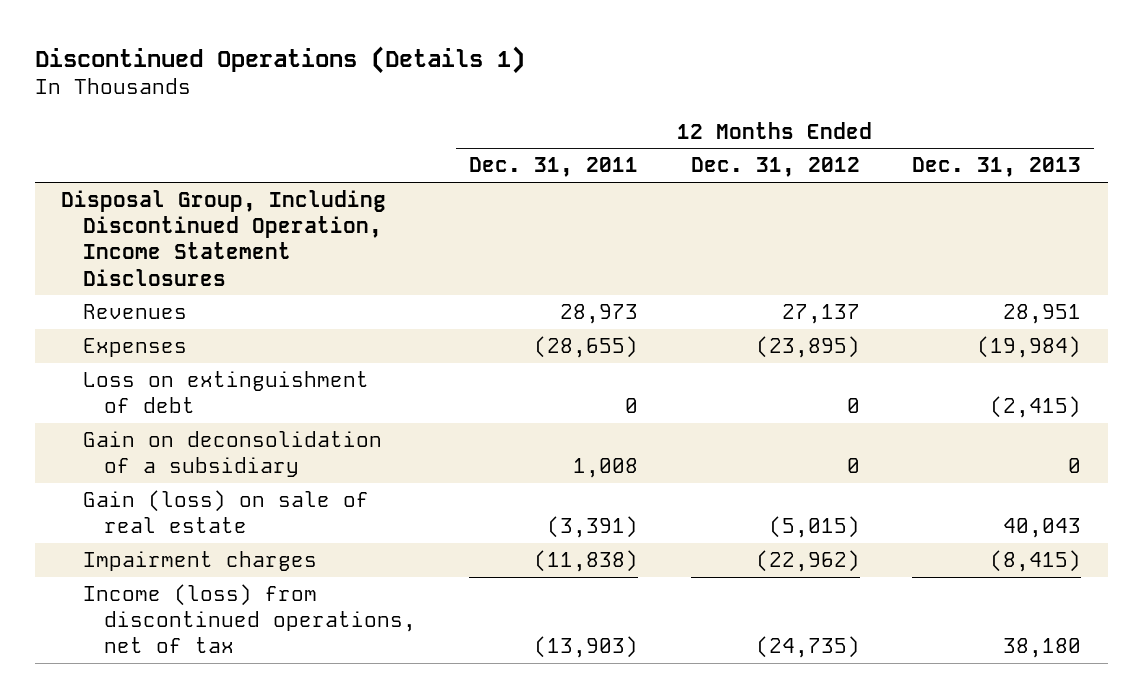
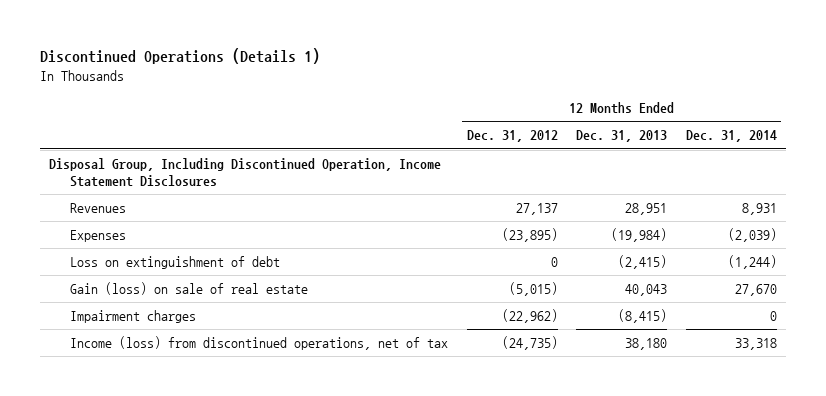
- | 12 Months Ended Dec. 31, 2011 | 12 Months Ended Dec. 31, 2012 | 12 Months Ended Dec. 31, 2013
+ | 12 Months Ended Dec. 31, 2012 | 12 Months Ended Dec. 31, 2013 | 12 Months Ended Dec. 31, 2014
- Gain on deconsolidation of a subsidiary | 1,008 | 0 | 0

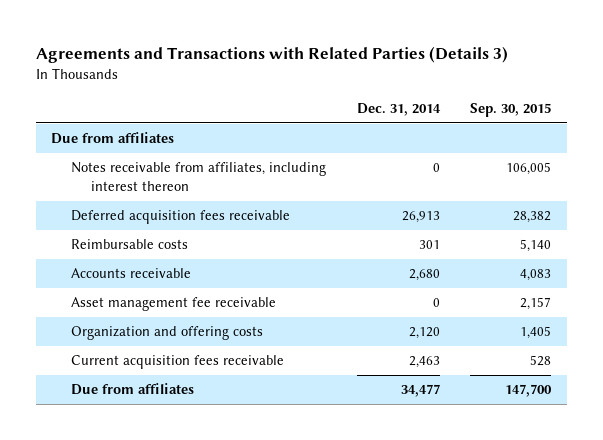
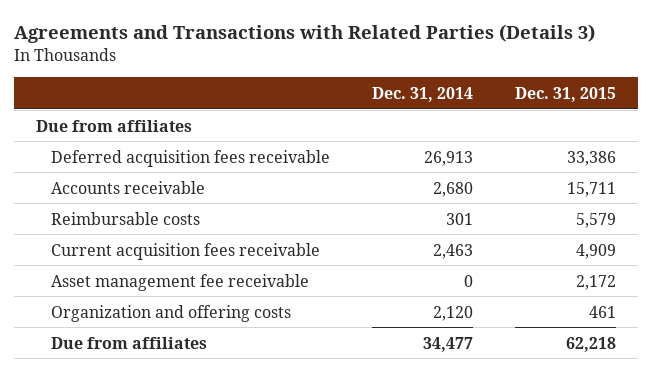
- | Dec. 31, 2014 | Sep. 30, 2015
+ | Dec. 31, 2014 | Dec. 31, 2015
- Notes receivable from affiliates, including interest thereon | 0 | 106,005
moved down: Reimbursable costs | 301 | 5,579
moved up: Current acquisition fees receivable | 2,463 | 4,909

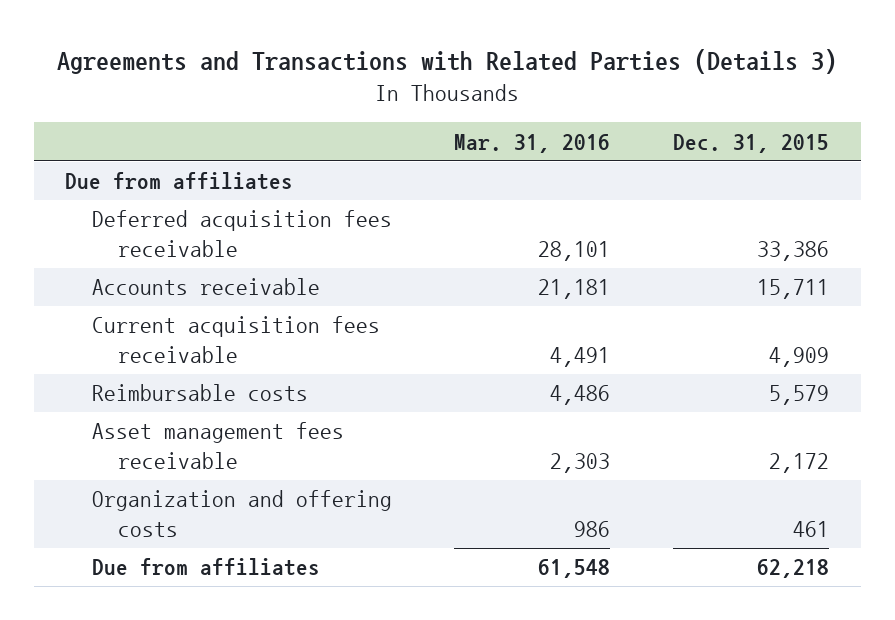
- | Dec. 31, 2014 | Dec. 31, 2015
+ | Mar. 31, 2016 | Dec. 31, 2015
- Asset management fee receivable | 0 | 2,172
moved down: Reimbursable costs | 4,486 | 5,579
+ Asset management fees receivable | 2,303 | 2,172

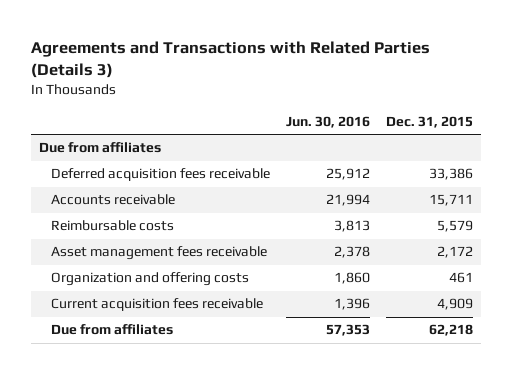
- | Mar. 31, 2016 | Dec. 31, 2015
+ | Jun. 30, 2016 | Dec. 31, 2015
moved down: Current acquisition fees receivable | 1,396 | 4,909

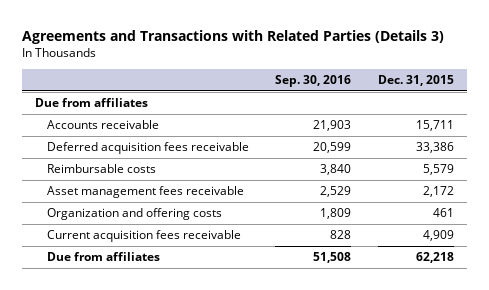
- | Jun. 30, 2016 | Dec. 31, 2015
+ | Sep. 30, 2016 | Dec. 31, 2015
moved down: Deferred acquisition fees receivable | 20,599 | 33,386

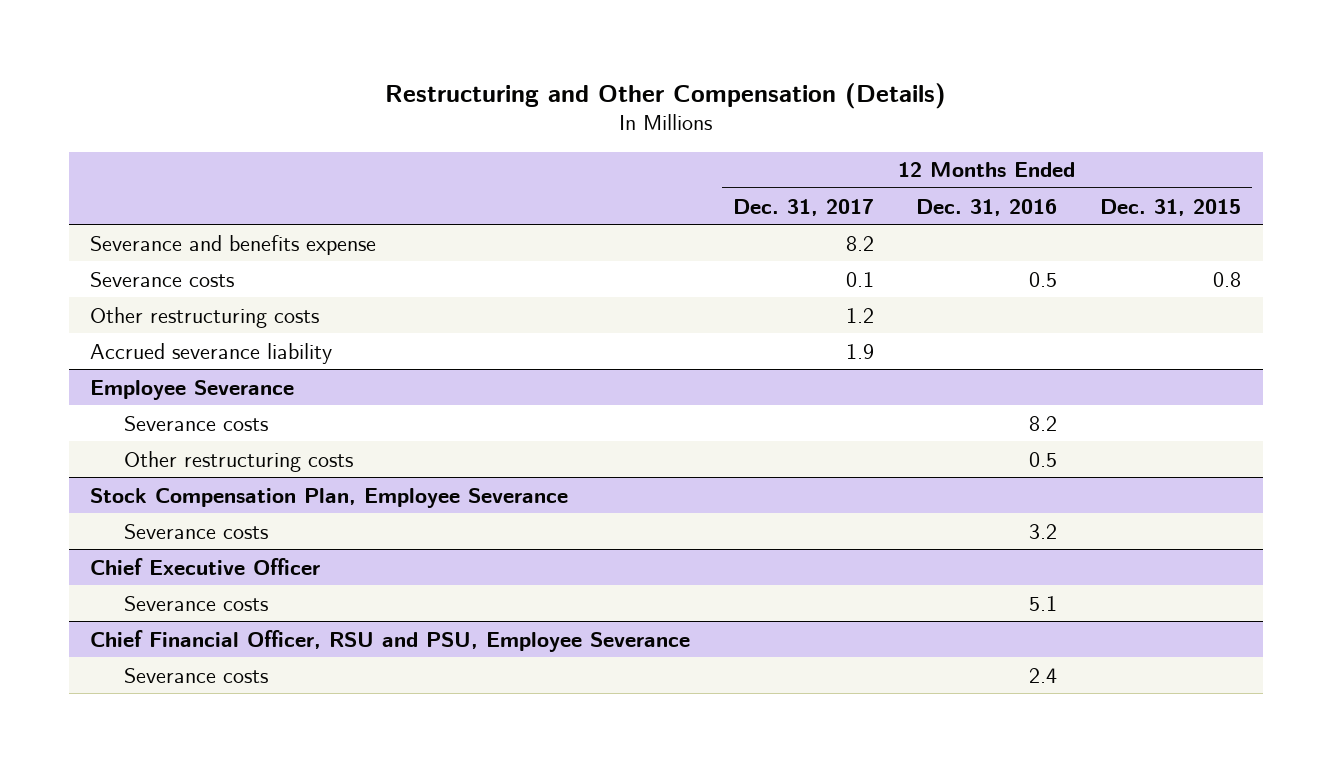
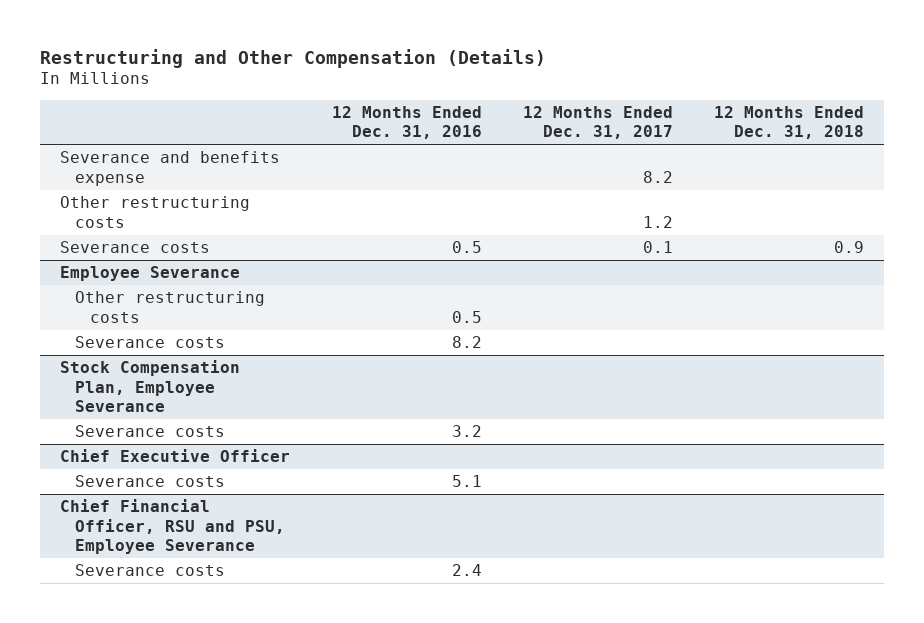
- | 12 Months Ended Dec. 31, 2017 | 12 Months Ended Dec. 31, 2016 | 12 Months Ended Dec. 31, 2015
+ | 12 Months Ended Dec. 31, 2016 | 12 Months Ended Dec. 31, 2017 | 12 Months Ended Dec. 31, 2018
- Accrued severance liability | 1.9 | |
moved down: Severance costs | 0.5 | 0.1 | 0.9
@ Employee Severance
moved down: Severance costs | 8.2 | |

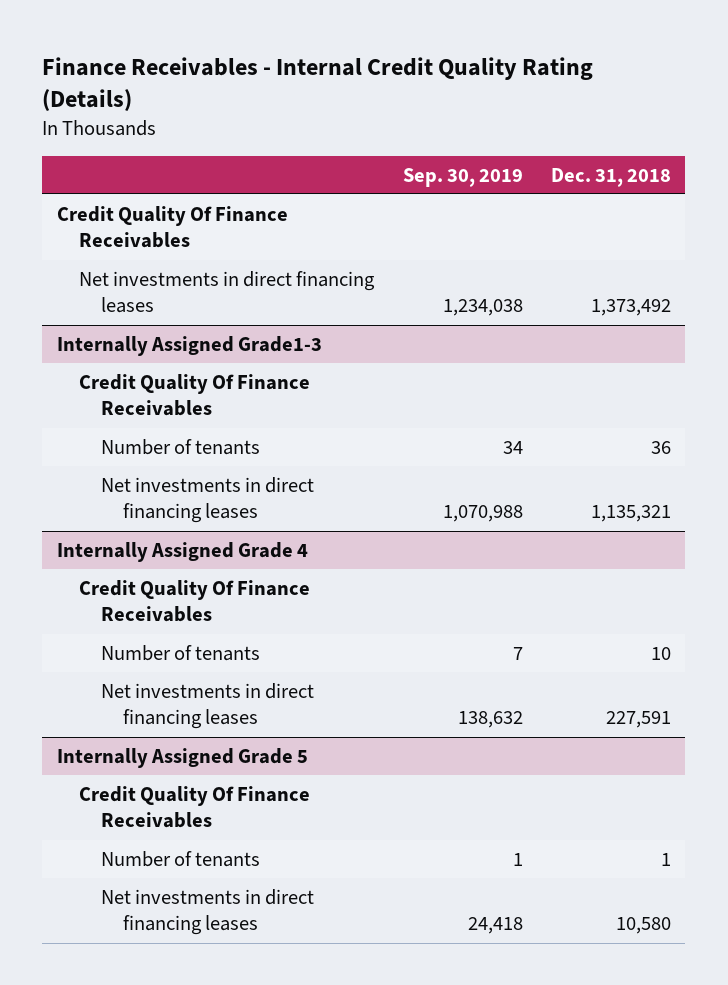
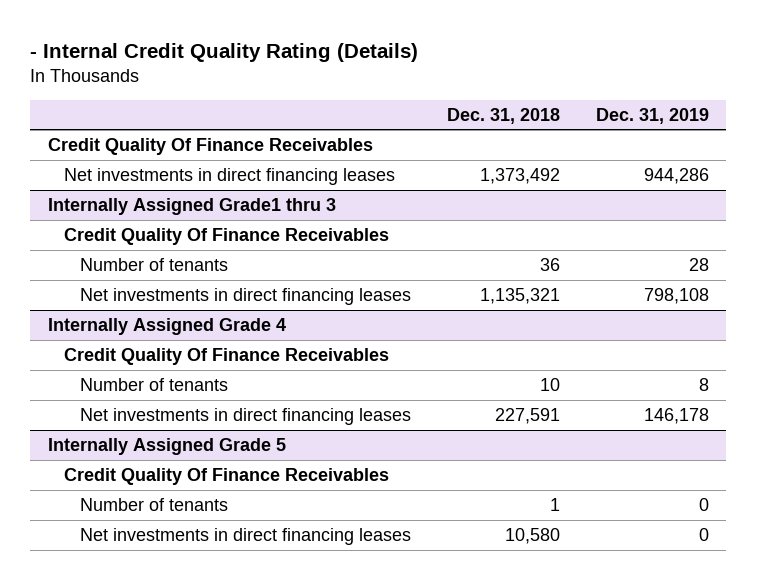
- Finance Receivables - Internal Credit Quality Rating (Details)
+ - Internal Credit Quality Rating (Details)
- | Sep. 30, 2019 | Dec. 31, 2018
+ | Dec. 31, 2018 | Dec. 31, 2019
- Internally Assigned Grade1-3
+ Internally Assigned Grade1 thru 3

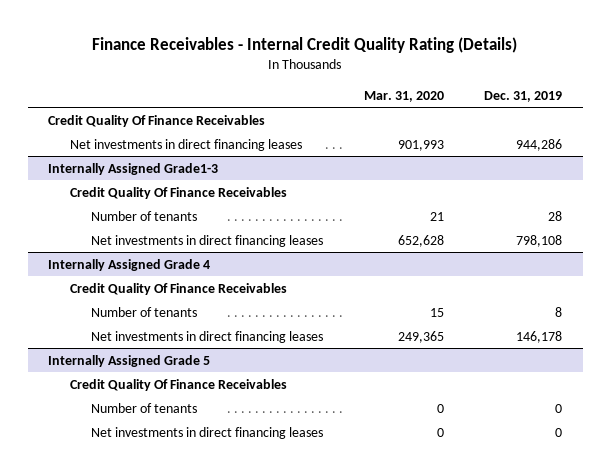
- - Internal Credit Quality Rating (Details)
+ Finance Receivables - Internal Credit Quality Rating (Details)
- | Dec. 31, 2018 | Dec. 31, 2019
+ | Mar. 31, 2020 | Dec. 31, 2019
- Internally Assigned Grade1 thru 3
+ Internally Assigned Grade1-3

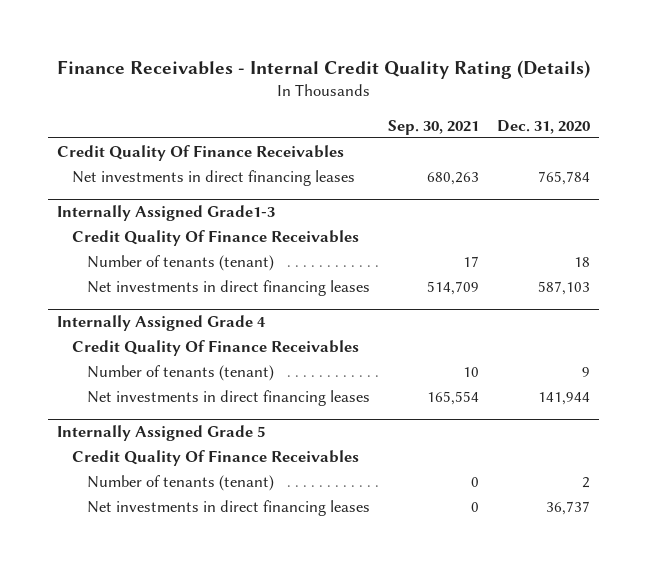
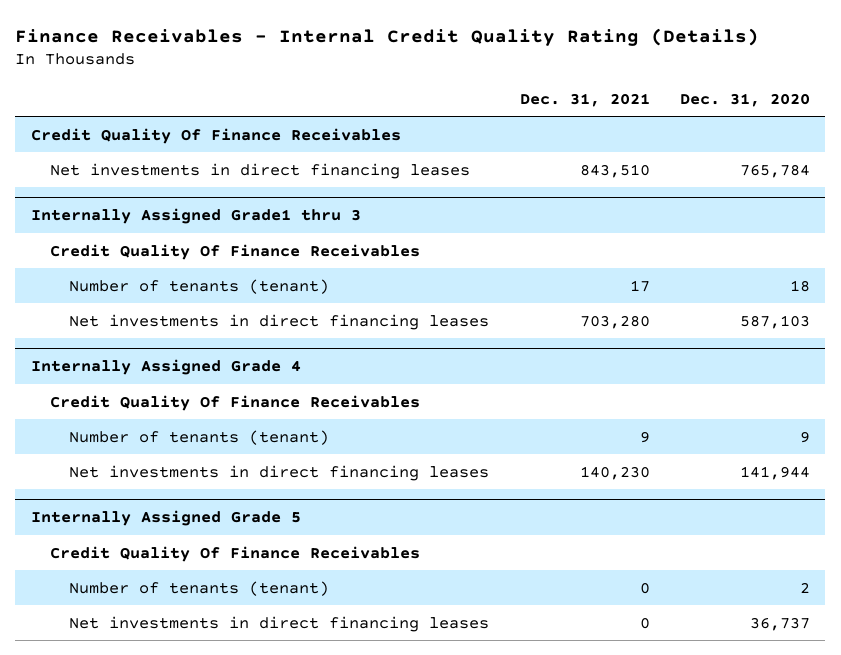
- | Sep. 30, 2021 | Dec. 31, 2020
+ | Dec. 31, 2021 | Dec. 31, 2020
- Internally Assigned Grade1-3
+ Internally Assigned Grade1 thru 3

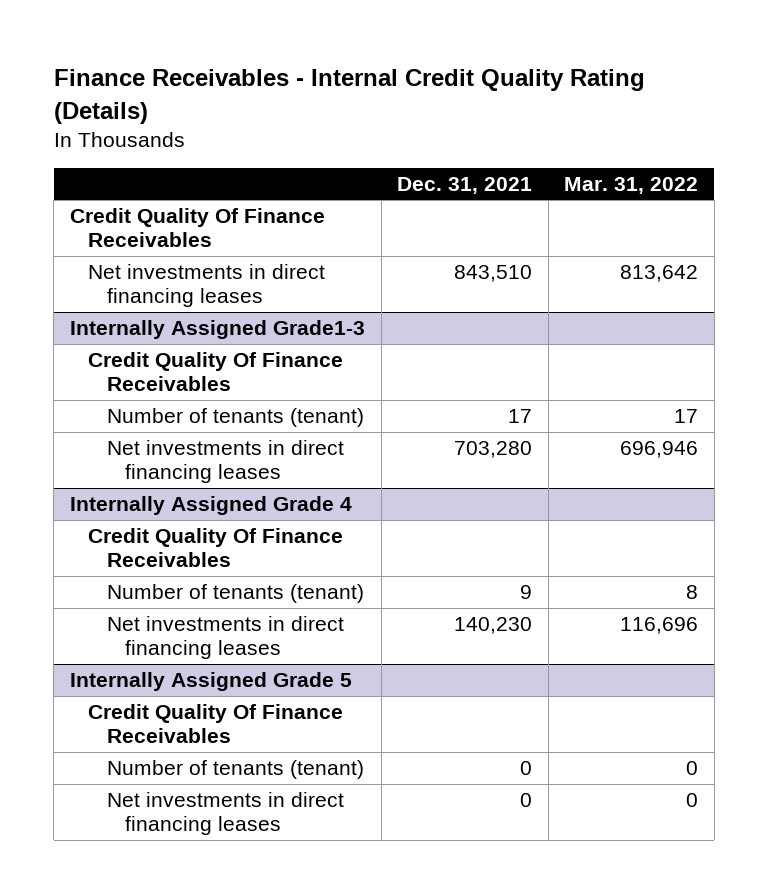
- | Dec. 31, 2021 | Dec. 31, 2020
+ | Dec. 31, 2021 | Mar. 31, 2022
- Internally Assigned Grade1 thru 3
+ Internally Assigned Grade1-3

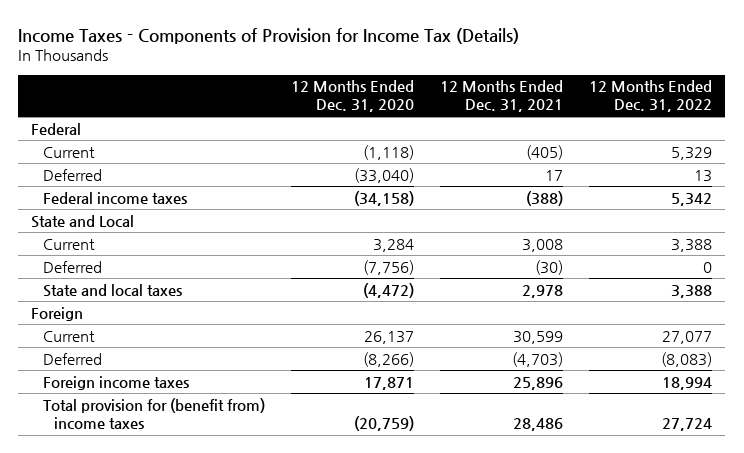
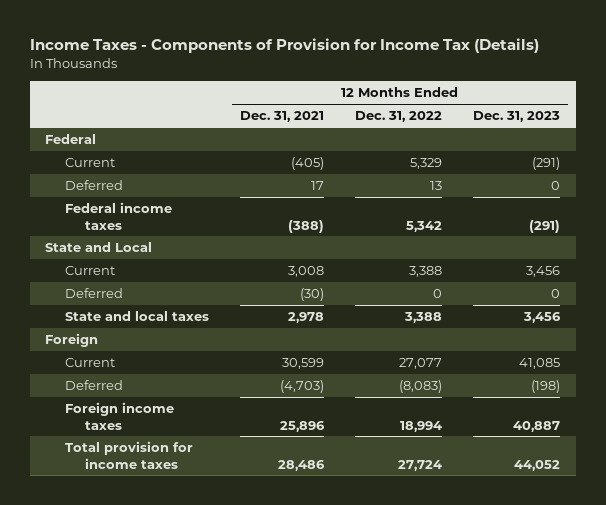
- | 12 Months Ended Dec. 31, 2020 | 12 Months Ended Dec. 31, 2021 | 12 Months Ended Dec. 31, 2022
+ | 12 Months Ended Dec. 31, 2021 | 12 Months Ended Dec. 31, 2022 | 12 Months Ended Dec. 31, 2023
- Total provision for (benefit from) income taxes | (20,759) | 28,486 | 27,724
+ Total provision for income taxes | 28,486 | 27,724 | 44,052

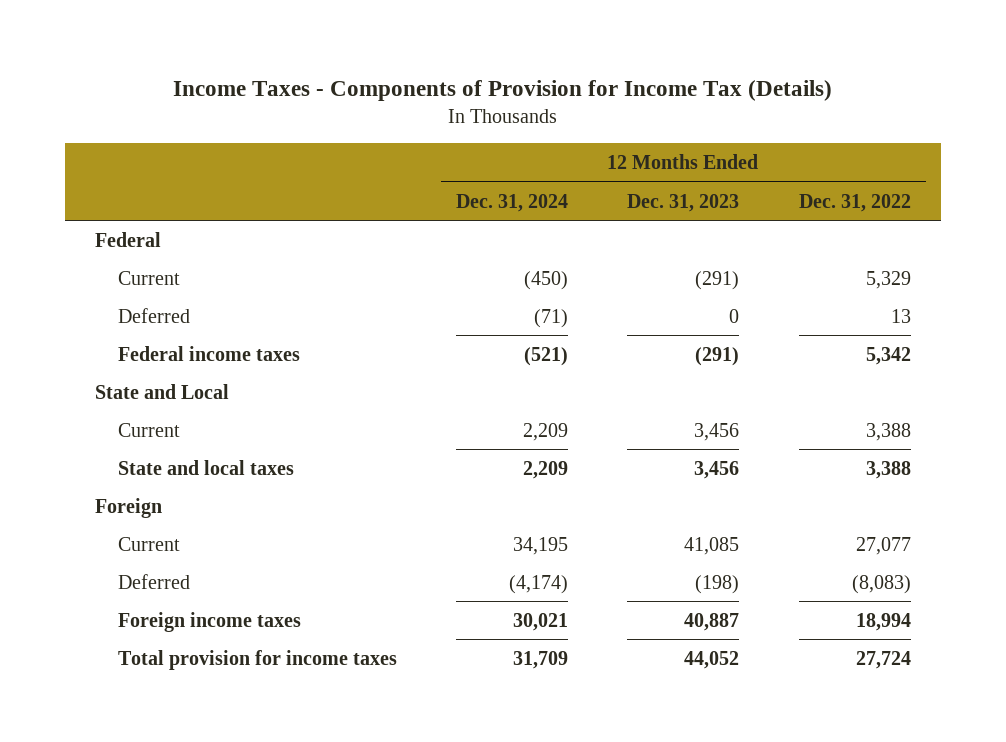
- | 12 Months Ended Dec. 31, 2021 | 12 Months Ended Dec. 31, 2022 | 12 Months Ended Dec. 31, 2023
+ | 12 Months Ended Dec. 31, 2024 | 12 Months Ended Dec. 31, 2023 | 12 Months Ended Dec. 31, 2022
- Deferred | (30) | 0 | 0

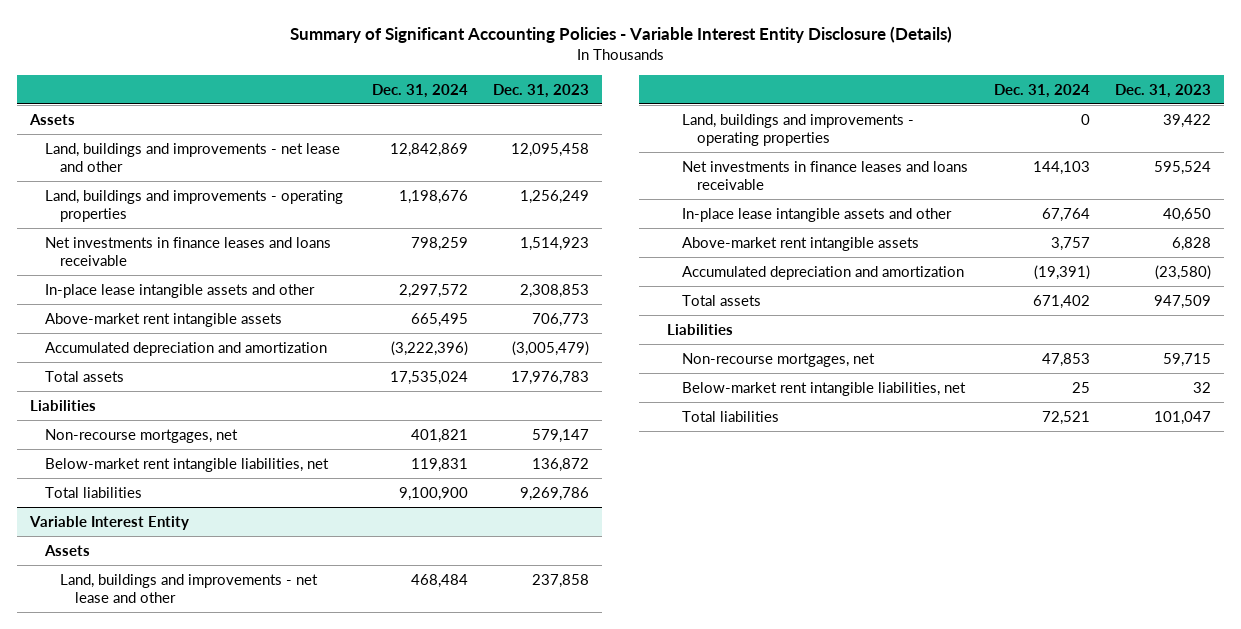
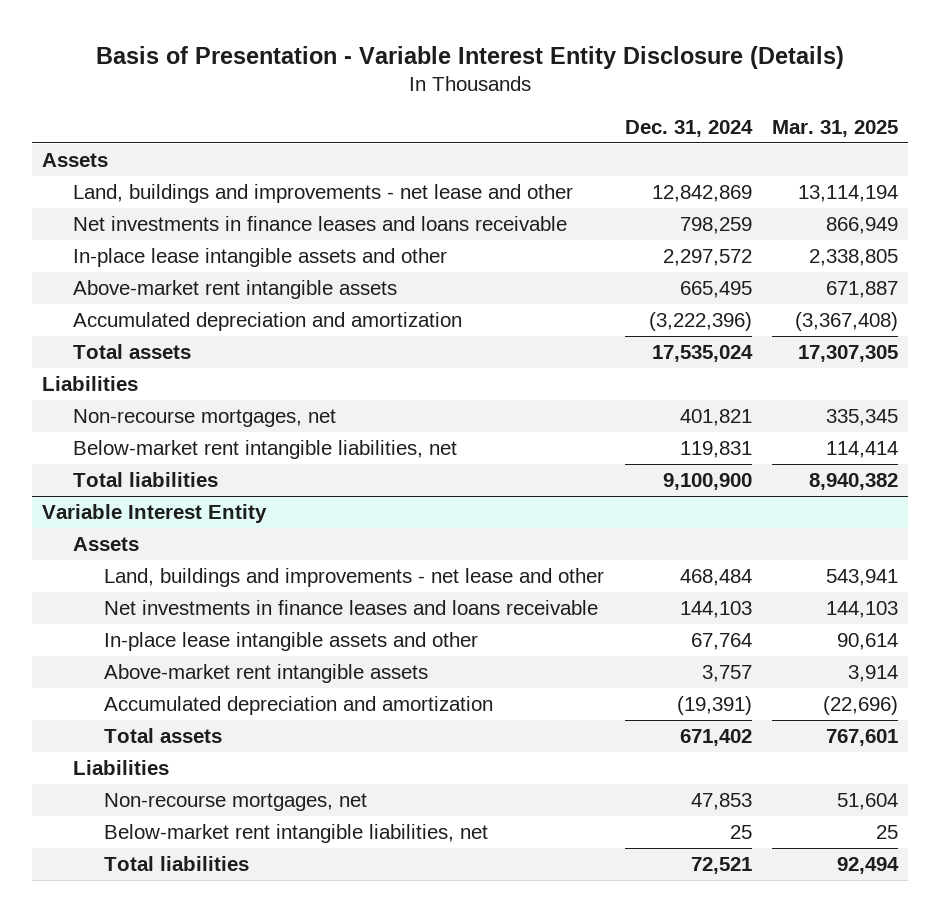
- Summary of Significant Accounting Policies - Variable Interest Entity Disclosure (Details)
+ Basis of Presentation - Variable Interest Entity Disclosure (Details)
- | Dec. 31, 2024 | Dec. 31, 2023
+ | Dec. 31, 2024 | Mar. 31, 2025
- Land, buildings and improvements - operating properties | 1,198,676 | 1,256,249
@ Variable Interest Entity
- Land, buildings and improvements - operating properties | 0 | 39,422

